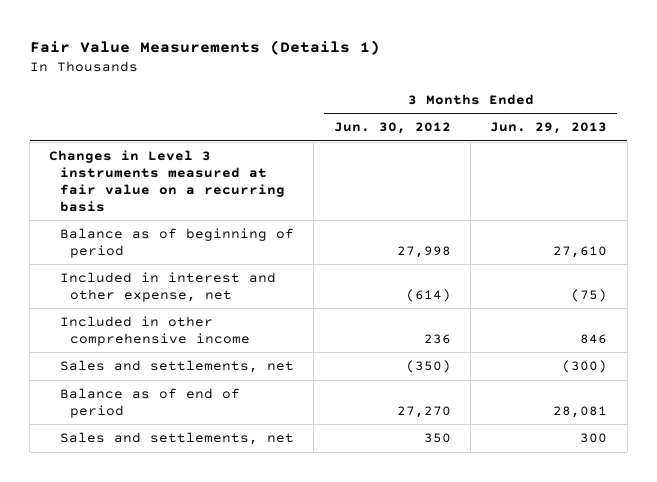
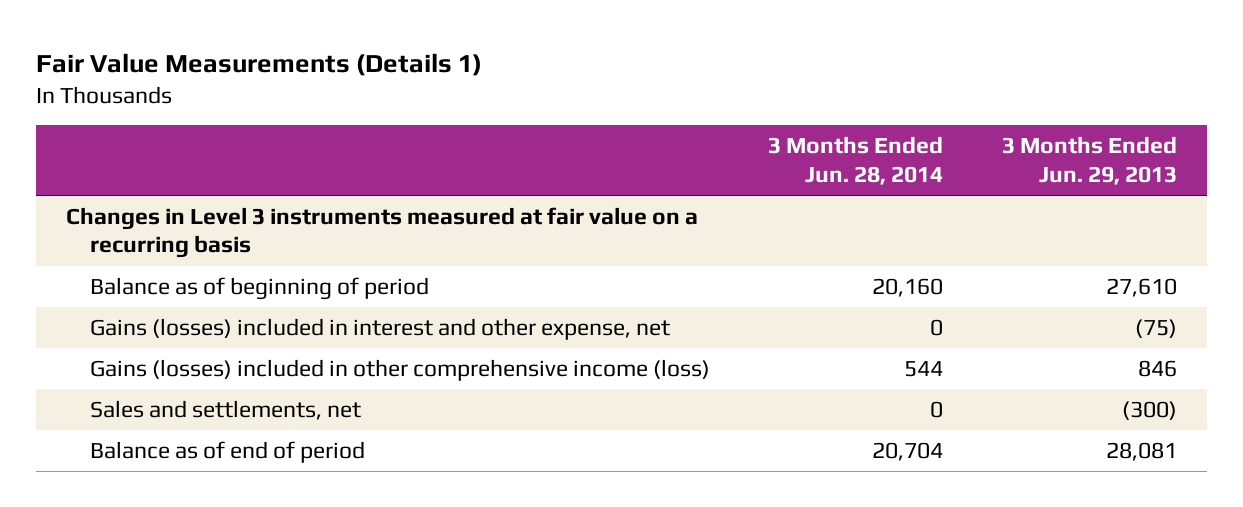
- | 3 Months Ended Jun. 30, 2012 | 3 Months Ended Jun. 29, 2013
+ | 3 Months Ended Jun. 28, 2014 | 3 Months Ended Jun. 29, 2013
- Included in interest and other expense, net | (614) | (75)
- Included in other comprehensive income | 236 | 846
+ Gains (losses) included in interest and other expense, net | 0 | (75)
+ Gains (losses) included in other comprehensive income (loss) | 544 | 846
- Sales and settlements, net | 350 | 300

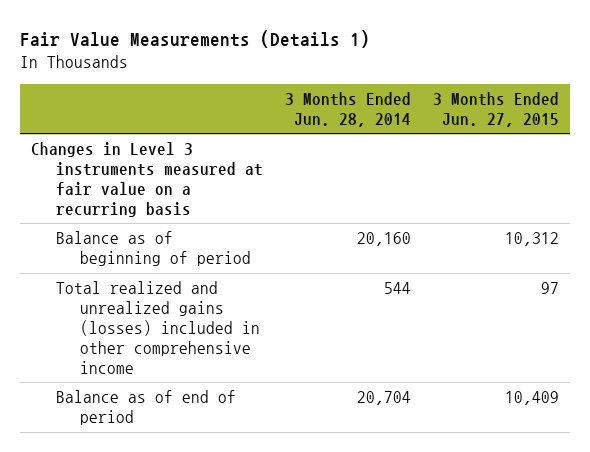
- | 3 Months Ended Jun. 28, 2014 | 3 Months Ended Jun. 29, 2013
+ | 3 Months Ended Jun. 28, 2014 | 3 Months Ended Jun. 27, 2015
- Gains (losses) included in interest and other expense, net | 0 | (75)
- Gains (losses) included in other comprehensive income (loss) | 544 | 846
- Sales and settlements, net | 0 | (300)
+ Total realized and unrealized gains (losses) included in other comprehensive income | 544 | 97

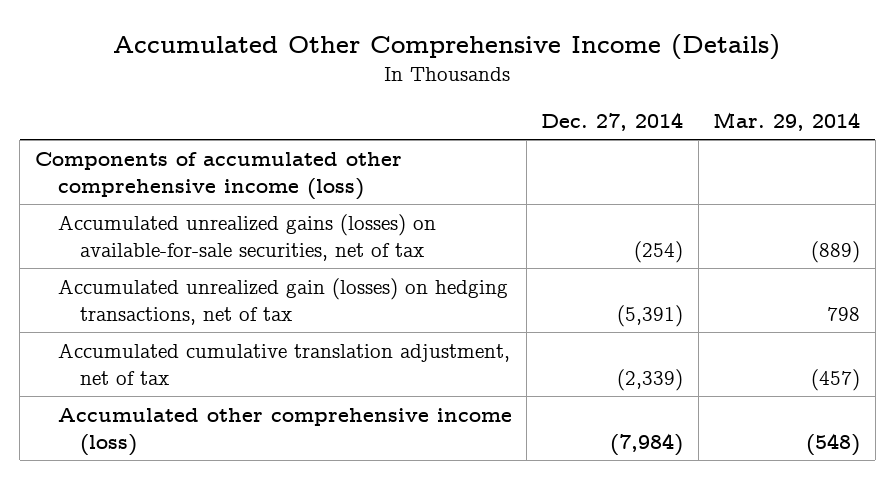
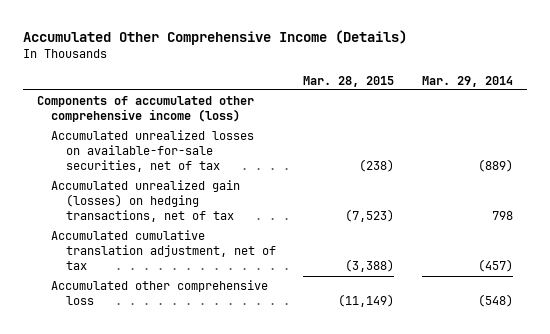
- | Dec. 27, 2014 | Mar. 29, 2014
+ | Mar. 28, 2015 | Mar. 29, 2014
- Accumulated unrealized gains (losses) on available-for-sale securities, net of tax | (254) | (889)
+ Accumulated unrealized losses on available-for-sale securities, net of tax | (238) | (889)
- Accumulated other comprehensive income (loss) | (7,984) | (548)
+ Accumulated other comprehensive loss | (11,149) | (548)

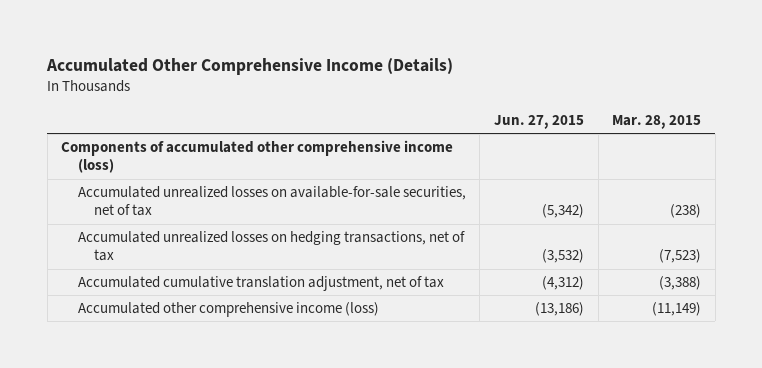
- | Mar. 28, 2015 | Mar. 29, 2014
+ | Jun. 27, 2015 | Mar. 28, 2015
- Accumulated unrealized gain (losses) on hedging transactions, net of tax | (7,523) | 798
+ Accumulated unrealized losses on hedging transactions, net of tax | (3,532) | (7,523)
- Accumulated other comprehensive loss | (11,149) | (548)
+ Accumulated other comprehensive income (loss) | (13,186) | (11,149)

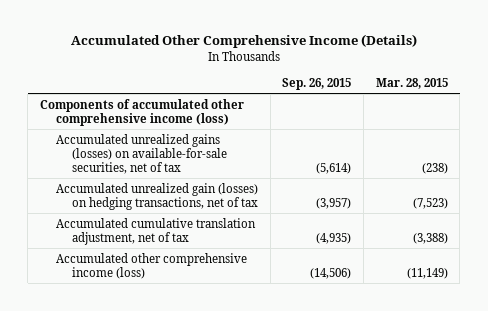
- | Jun. 27, 2015 | Mar. 28, 2015
+ | Sep. 26, 2015 | Mar. 28, 2015
- Accumulated unrealized losses on available-for-sale securities, net of tax | (5,342) | (238)
- Accumulated unrealized losses on hedging transactions, net of tax | (3,532) | (7,523)
+ Accumulated unrealized gains (losses) on available-for-sale securities, net of tax | (5,614) | (238)
+ Accumulated unrealized gain (losses) on hedging transactions, net of tax | (3,957) | (7,523)

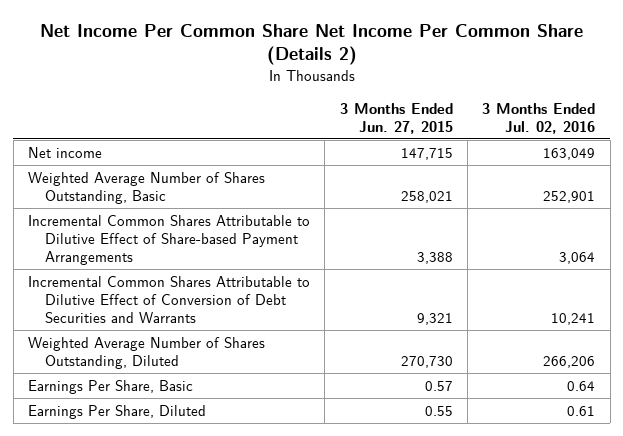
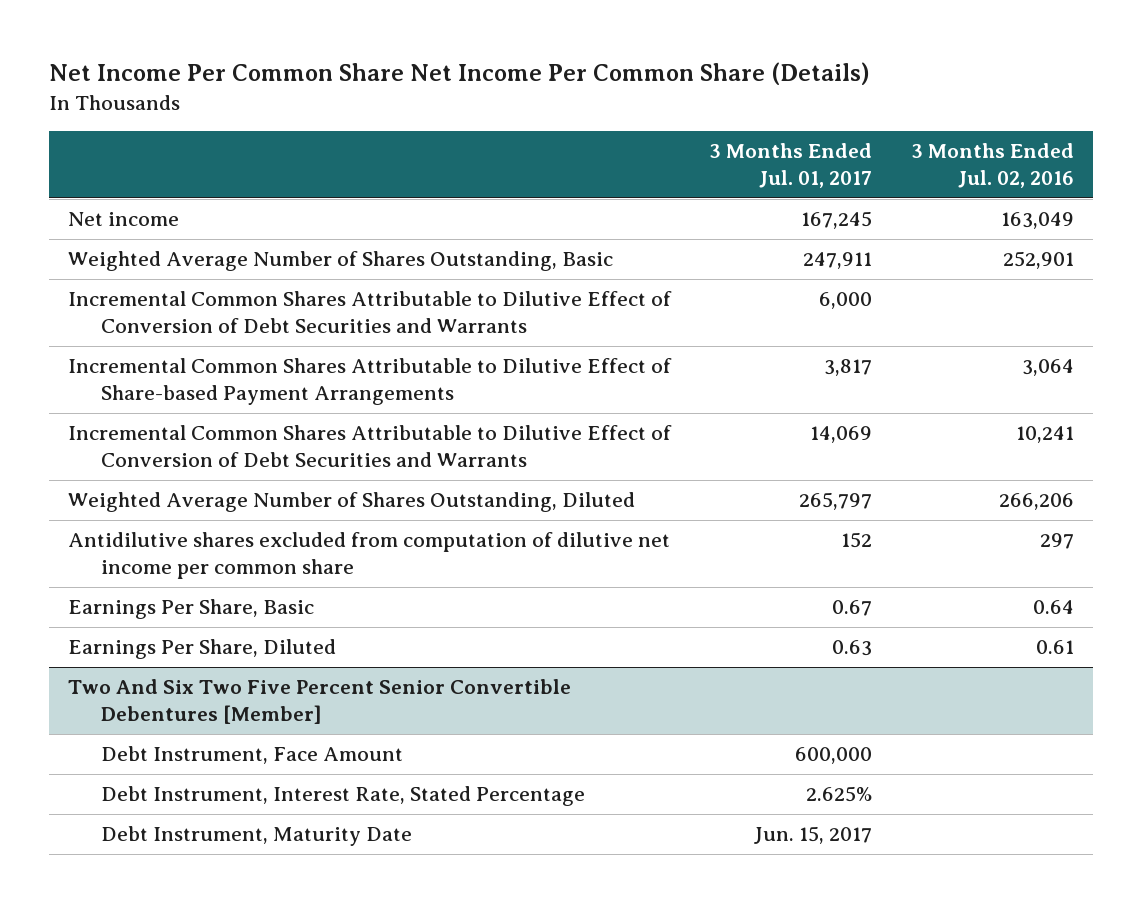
- Net Income Per Common Share Net Income Per Common Share (Details 2)
+ Net Income Per Common Share Net Income Per Common Share (Details)
- | 3 Months Ended Jun. 27, 2015 | 3 Months Ended Jul. 02, 2016
+ | 3 Months Ended Jul. 01, 2017 | 3 Months Ended Jul. 02, 2016
+ Incremental Common Shares Attributable to Dilutive Effect of Conversion of Debt Securities and Warrants | 6,000 |
+ Antidilutive shares excluded from computation of dilutive net income per common share | 152 | 297
+ Two And Six Two Five Percent Senior Convertible Debentures [Member]
+ Debt Instrument, Face Amount | 600,000 |
+ Debt Instrument, Interest Rate, Stated Percentage | 2.625% |
+ Debt Instrument, Maturity Date | Jun. 15, 2017 |

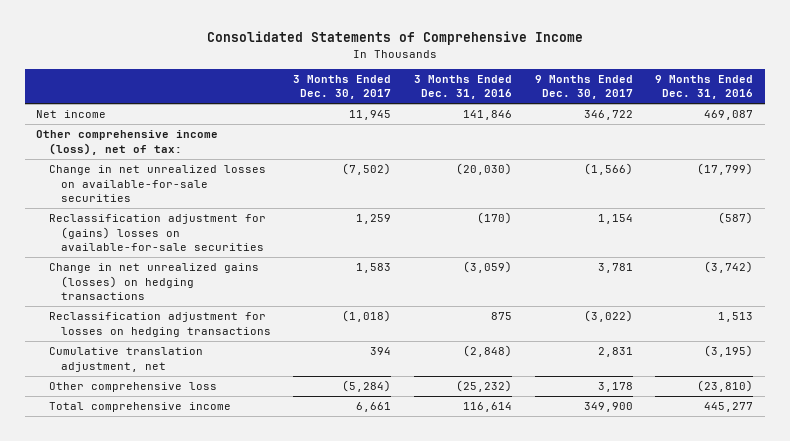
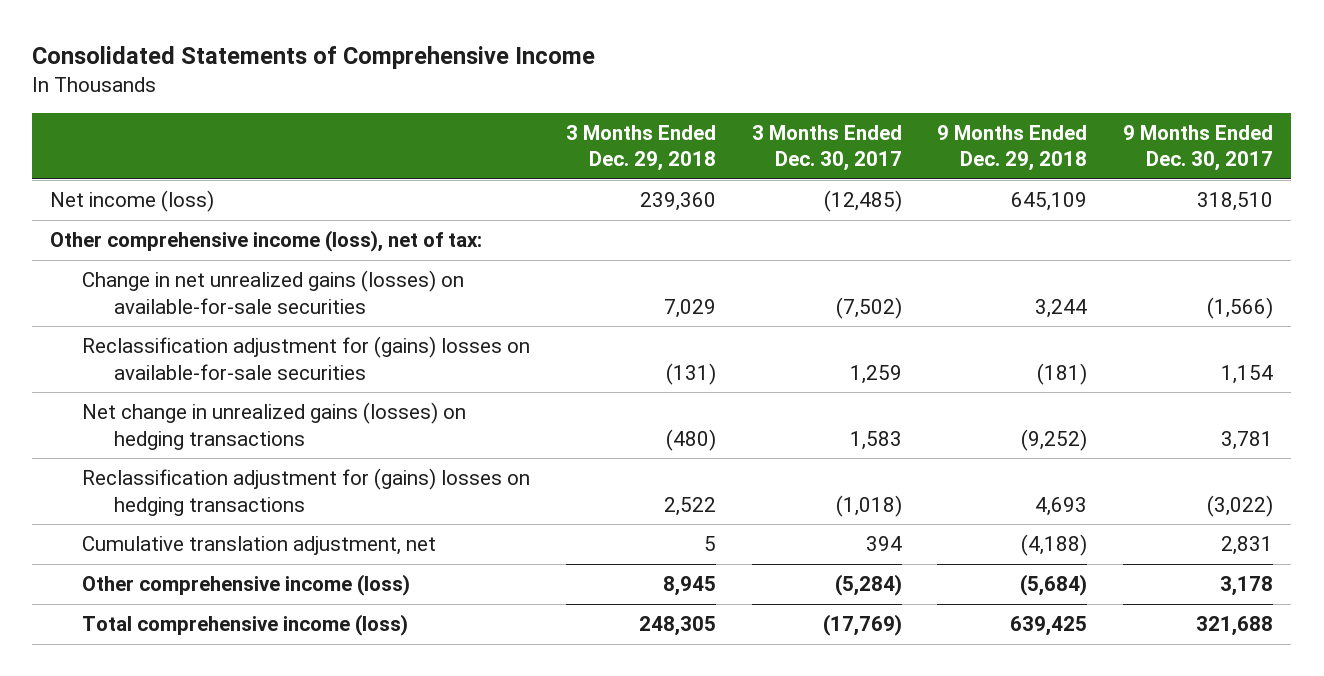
- | 3 Months Ended Dec. 30, 2017 | 3 Months Ended Dec. 31, 2016 | 9 Months Ended Dec. 30, 2017 | 9 Months Ended Dec. 31, 2016
+ | 3 Months Ended Dec. 29, 2018 | 3 Months Ended Dec. 30, 2017 | 9 Months Ended Dec. 29, 2018 | 9 Months Ended Dec. 30, 2017
- Net income | 11,945 | 141,846 | 346,722 | 469,087
+ Net income (loss) | 239,360 | (12,485) | 645,109 | 318,510
- Change in net unrealized losses on available-for-sale securities | (7,502) | (20,030) | (1,566) | (17,799)
+ Change in net unrealized gains (losses) on available-for-sale securities | 7,029 | (7,502) | 3,244 | (1,566)
- Change in net unrealized gains (losses) on hedging transactions | 1,583 | (3,059) | 3,781 | (3,742)
- Reclassification adjustment for losses on hedging transactions | (1,018) | 875 | (3,022) | 1,513
+ Net change in unrealized gains (losses) on hedging transactions | (480) | 1,583 | (9,252) | 3,781
+ Reclassification adjustment for (gains) losses on hedging transactions | 2,522 | (1,018) | 4,693 | (3,022)
- Other comprehensive loss | (5,284) | (25,232) | 3,178 | (23,810)
- Total comprehensive income | 6,661 | 116,614 | 349,900 | 445,277
+ Other comprehensive income (loss) | 8,945 | (5,284) | (5,684) | 3,178
+ Total comprehensive income (loss) | 248,305 | (17,769) | 639,425 | 321,688

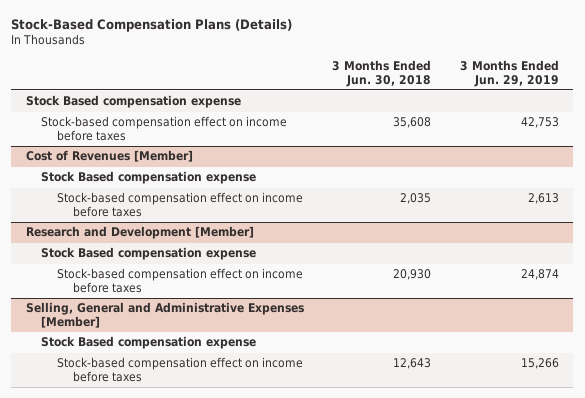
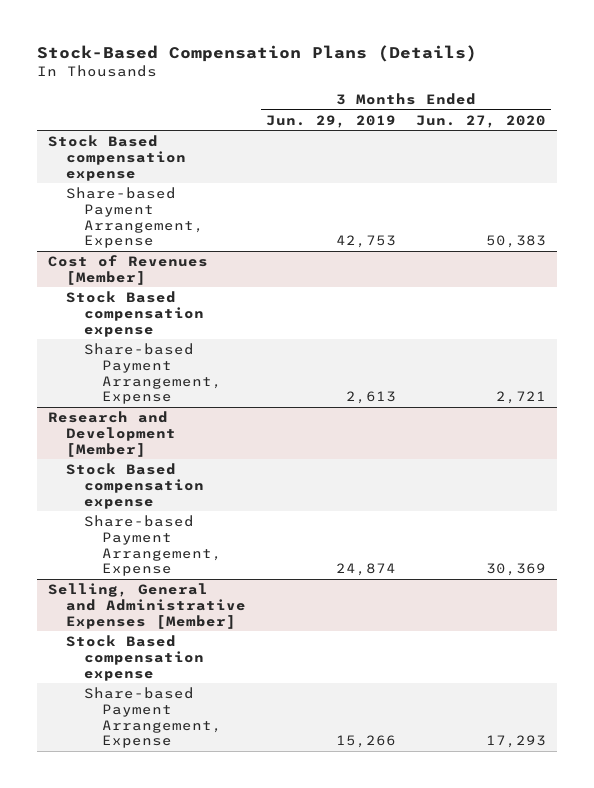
- | 3 Months Ended Jun. 30, 2018 | 3 Months Ended Jun. 29, 2019
+ | 3 Months Ended Jun. 29, 2019 | 3 Months Ended Jun. 27, 2020
- Stock-based compensation effect on income before taxes | 35,608 | 42,753
+ Share-based Payment Arrangement, Expense | 42,753 | 50,383
@ Cost of Revenues [Member]
- Stock-based compensation effect on income before taxes | 2,035 | 2,613
+ Share-based Payment Arrangement, Expense | 2,613 | 2,721
@ Research and Development [Member]
- Stock-based compensation effect on income before taxes | 20,930 | 24,874
+ Share-based Payment Arrangement, Expense | 24,874 | 30,369
@ Selling, General and Administrative Expenses [Member]
- Stock-based compensation effect on income before taxes | 12,643 | 15,266
+ Share-based Payment Arrangement, Expense | 15,266 | 17,293

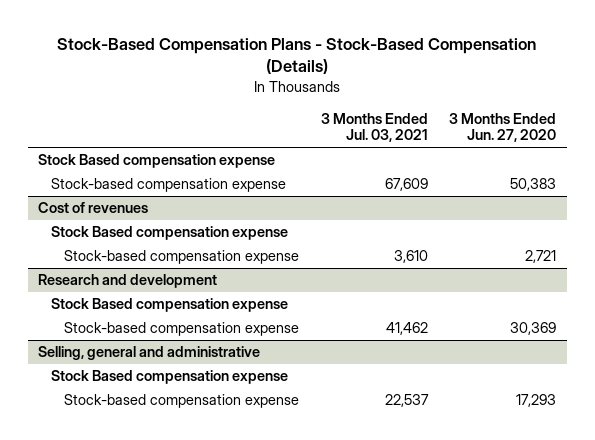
- Stock-Based Compensation Plans (Details)
+ Stock-Based Compensation Plans - Stock-Based Compensation (Details)
- | 3 Months Ended Jun. 29, 2019 | 3 Months Ended Jun. 27, 2020
+ | 3 Months Ended Jul. 03, 2021 | 3 Months Ended Jun. 27, 2020
- Share-based Payment Arrangement, Expense | 42,753 | 50,383
- Cost of Revenues [Member]
+ Stock-based compensation expense | 67,609 | 50,383
+ Cost of revenues
- Share-based Payment Arrangement, Expense | 2,613 | 2,721
- Research and Development [Member]
+ Stock-based compensation expense | 3,610 | 2,721
+ Research and development
- Share-based Payment Arrangement, Expense | 24,874 | 30,369
- Selling, General and Administrative Expenses [Member]
+ Stock-based compensation expense | 41,462 | 30,369
+ Selling, general and administrative
- Share-based Payment Arrangement, Expense | 15,266 | 17,293
+ Stock-based compensation expense | 22,537 | 17,293

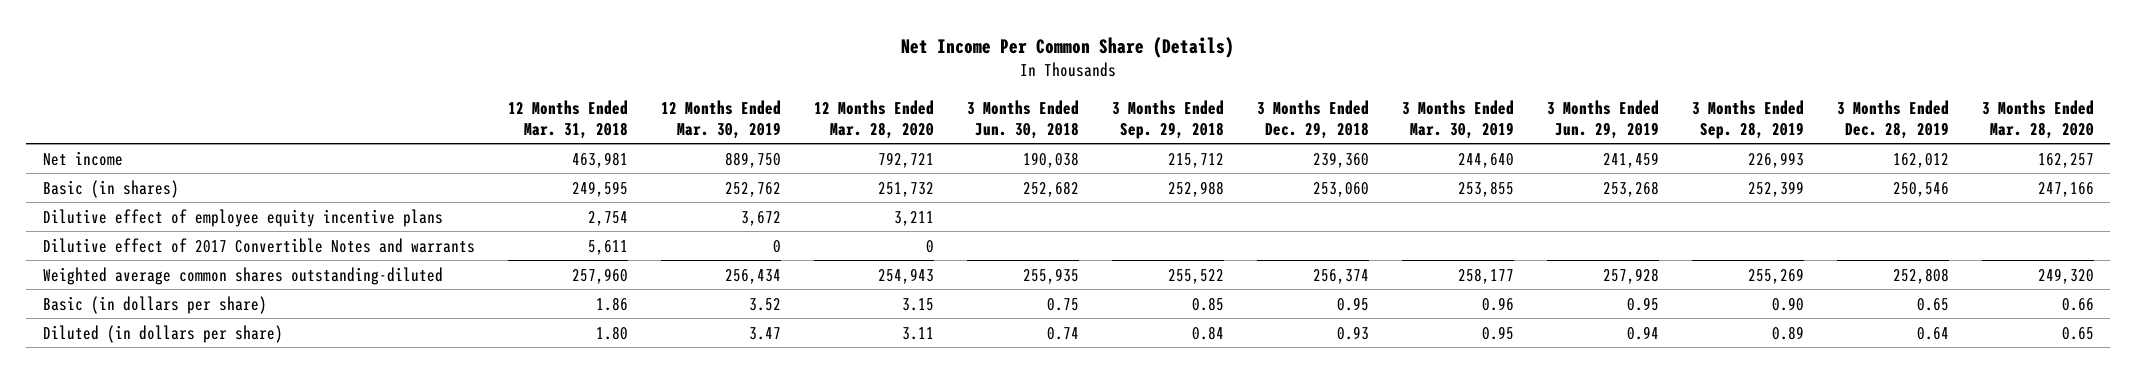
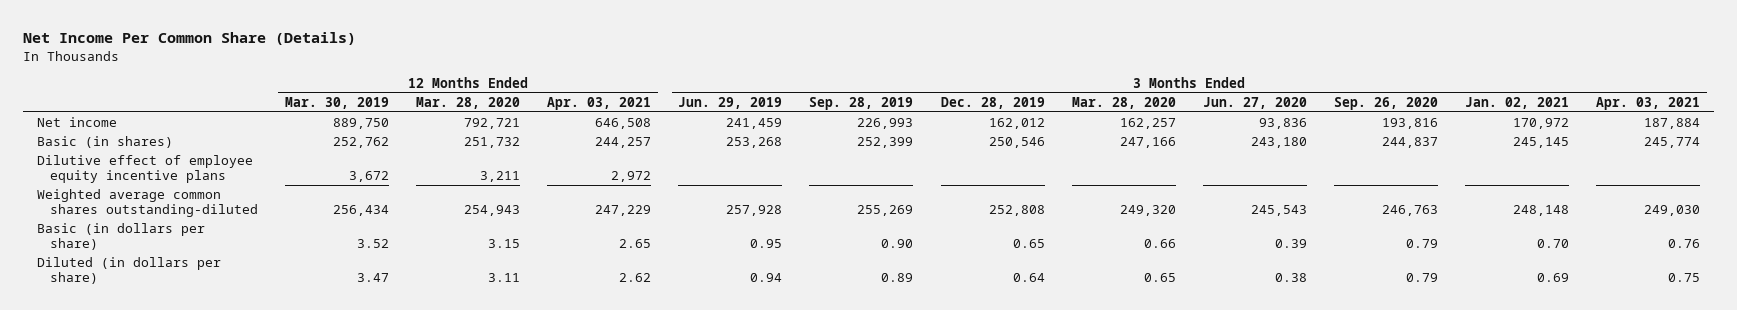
- | 12 Months Ended Mar. 31, 2018 | 12 Months Ended Mar. 30, 2019 | 12 Months Ended Mar. 28, 2020 | 3 Months Ended Jun. 30, 2018 | 3 Months Ended Sep. 29, 2018 | 3 Months Ended Dec. 29, 2018 | 3 Months Ended Mar. 30, 2019 | 3 Months Ended Jun. 29, 2019 | 3 Months Ended Sep. 28, 2019 | 3 Months Ended Dec. 28, 2019 | 3 Months Ended Mar. 28, 2020
+ | 12 Months Ended Mar. 30, 2019 | 12 Months Ended Mar. 28, 2020 | 12 Months Ended Apr. 03, 2021 | 3 Months Ended Jun. 29, 2019 | 3 Months Ended Sep. 28, 2019 | 3 Months Ended Dec. 28, 2019 | 3 Months Ended Mar. 28, 2020 | 3 Months Ended Jun. 27, 2020 | 3 Months Ended Sep. 26, 2020 | 3 Months Ended Jan. 02, 2021 | 3 Months Ended Apr. 03, 2021
- Dilutive effect of 2017 Convertible Notes and warrants | 5,611 | 0 | 0 | | | | | | | |

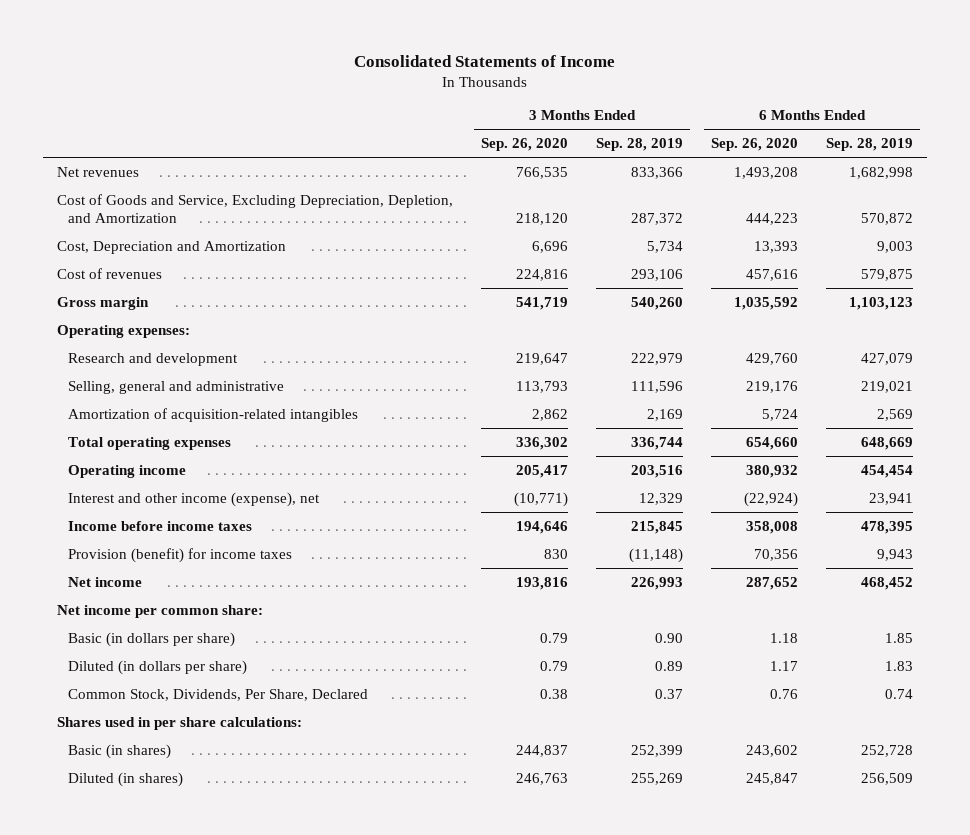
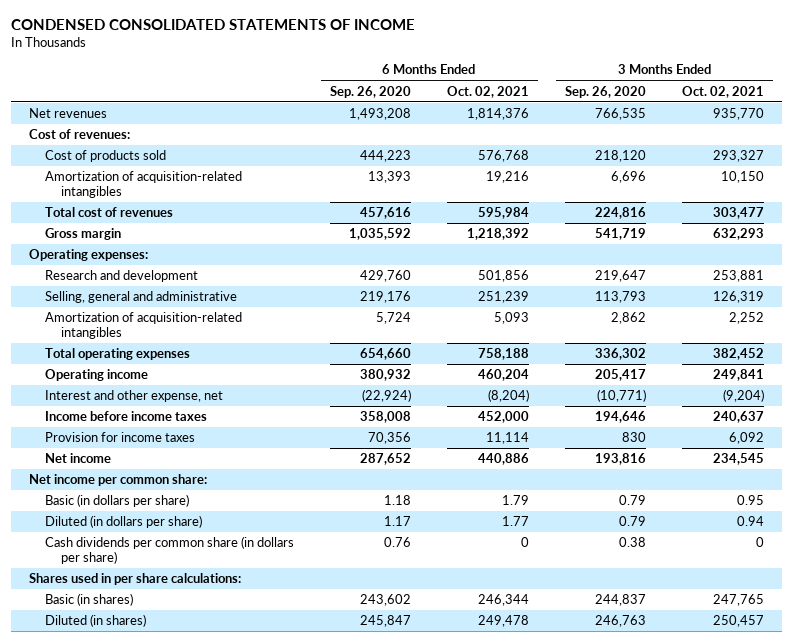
- Consolidated Statements of Income
+ CONDENSED CONSOLIDATED STATEMENTS OF INCOME
- | 3 Months Ended Sep. 26, 2020 | 3 Months Ended Sep. 28, 2019 | 6 Months Ended Sep. 26, 2020 | 6 Months Ended Sep. 28, 2019
+ | 6 Months Ended Sep. 26, 2020 | 6 Months Ended Oct. 02, 2021 | 3 Months Ended Sep. 26, 2020 | 3 Months Ended Oct. 02, 2021
- Cost of Goods and Service, Excluding Depreciation, Depletion, and Amortization | 218,120 | 287,372 | 444,223 | 570,872
- Cost, Depreciation and Amortization | 6,696 | 5,734 | 13,393 | 9,003
- Cost of revenues | 224,816 | 293,106 | 457,616 | 579,875
+ Cost of revenues:
+ Cost of products sold | 444,223 | 576,768 | 218,120 | 293,327
+ Amortization of acquisition-related intangibles | 13,393 | 19,216 | 6,696 | 10,150
+ Total cost of revenues | 457,616 | 595,984 | 224,816 | 303,477
- Interest and other income (expense), net | (10,771) | 12,329 | (22,924) | 23,941
+ Interest and other expense, net | (22,924) | (8,204) | (10,771) | (9,204)
- Provision (benefit) for income taxes | 830 | (11,148) | 70,356 | 9,943
+ Provision for income taxes | 70,356 | 11,114 | 830 | 6,092
- Common Stock, Dividends, Per Share, Declared | 0.38 | 0.37 | 0.76 | 0.74
+ Cash dividends per common share (in dollars per share) | 0.76 | 0 | 0.38 | 0

